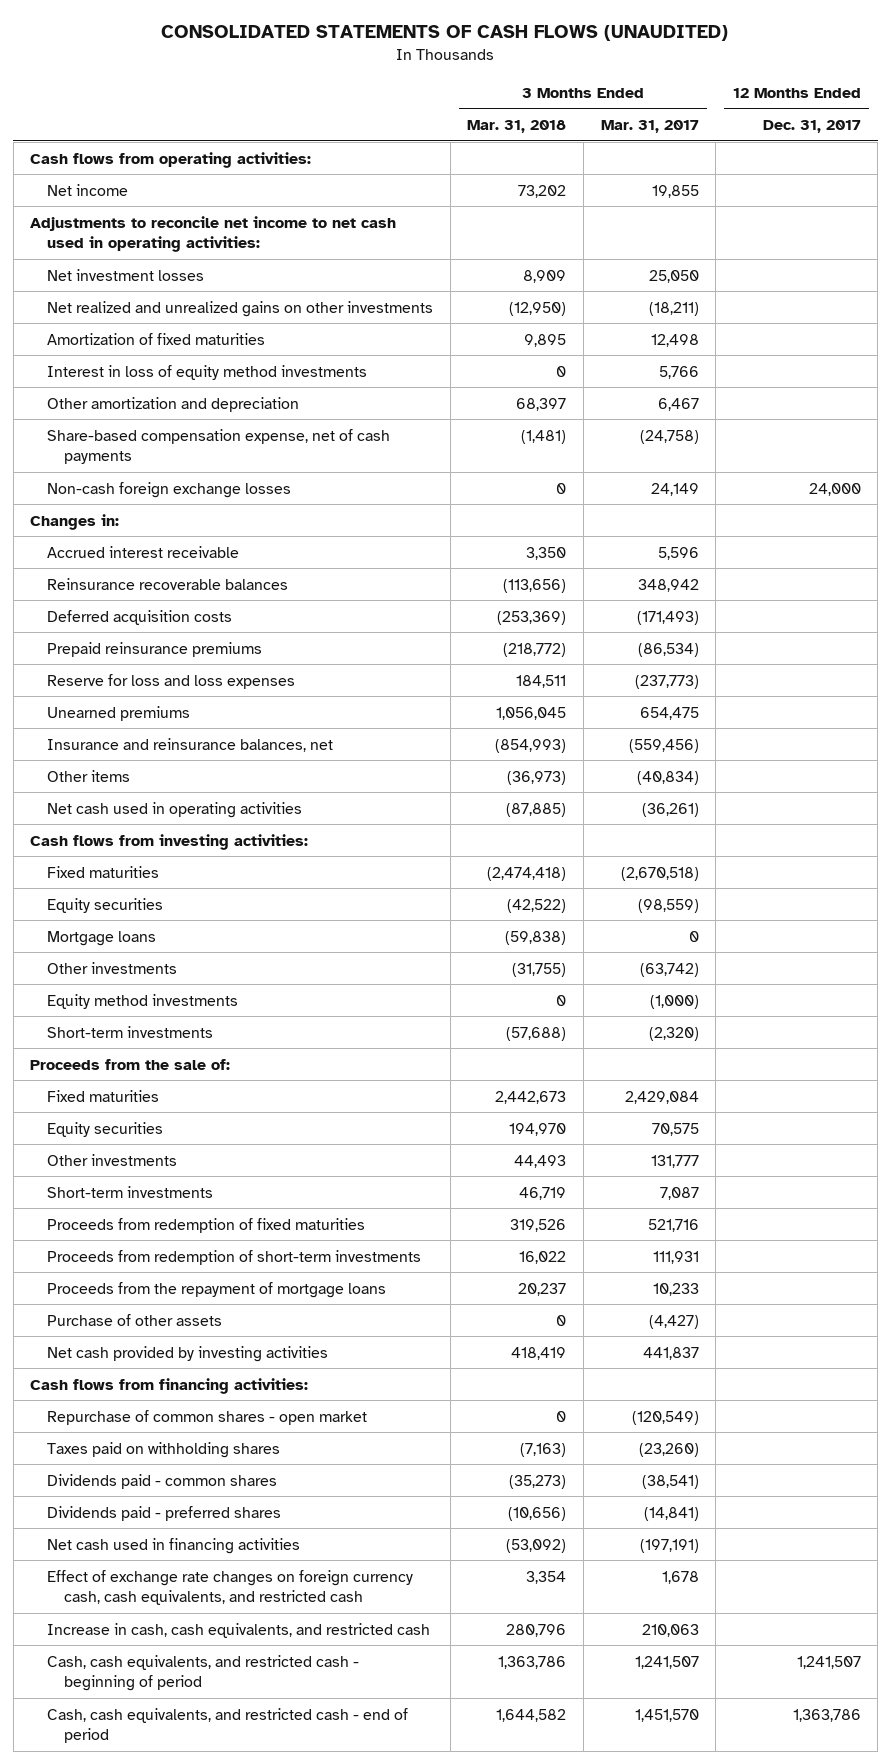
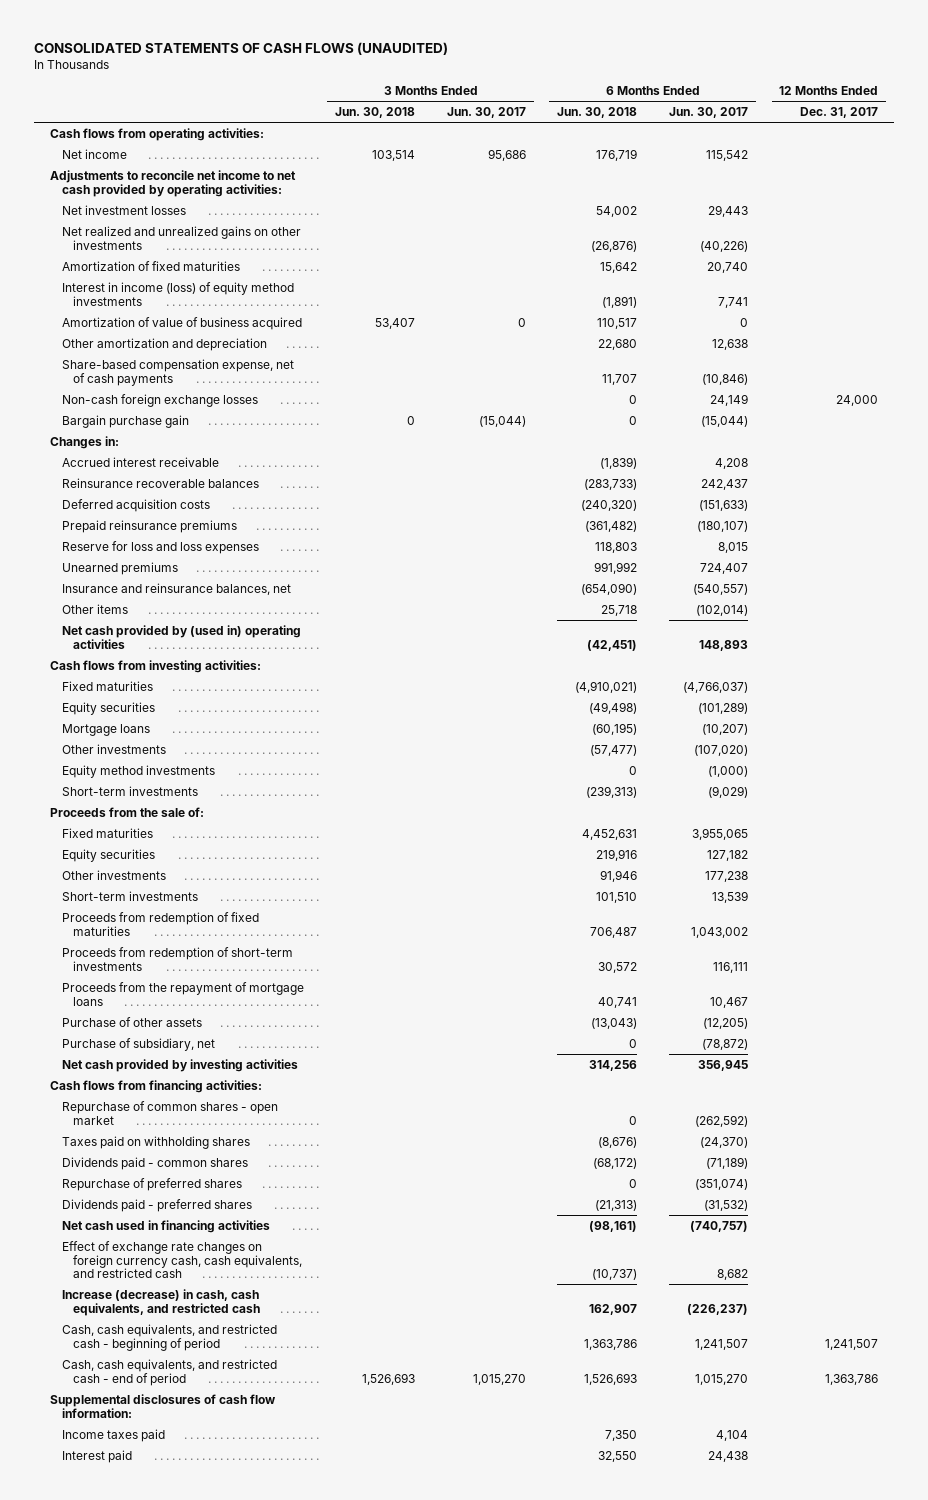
- | 3 Months Ended Mar. 31, 2018 | 3 Months Ended Mar. 31, 2017 | 12 Months Ended Dec. 31, 2017
+ | 3 Months Ended Jun. 30, 2018 | 3 Months Ended Jun. 30, 2017 | 6 Months Ended Jun. 30, 2018 | 6 Months Ended Jun. 30, 2017 | 12 Months Ended Dec. 31, 2017
- Adjustments to reconcile net income to net cash used in operating activities:
+ Adjustments to reconcile net income to net cash provided by operating activities:
- Interest in loss of equity method investments | 0 | 5,766 |
+ Interest in income (loss) of equity method investments | | | (1,891) | 7,741 |
+ Amortization of value of business acquired | 53,407 | 0 | 110,517 | 0 |
+ Bargain purchase gain | 0 | (15,044) | 0 | (15,044) |
- Net cash used in operating activities | (87,885) | (36,261) |
+ Net cash provided by (used in) operating activities | | | (42,451) | 148,893 |
+ Purchase of subsidiary, net | | | 0 | (78,872) |
+ Repurchase of preferred shares | | | 0 | (351,074) |
- Increase in cash, cash equivalents, and restricted cash | 280,796 | 210,063 |
+ Increase (decrease) in cash, cash equivalents, and restricted cash | | | 162,907 | (226,237) |
+ Supplemental disclosures of cash flow information:
+ Income taxes paid | | | 7,350 | 4,104 |
+ Interest paid | | | 32,550 | 24,438 |

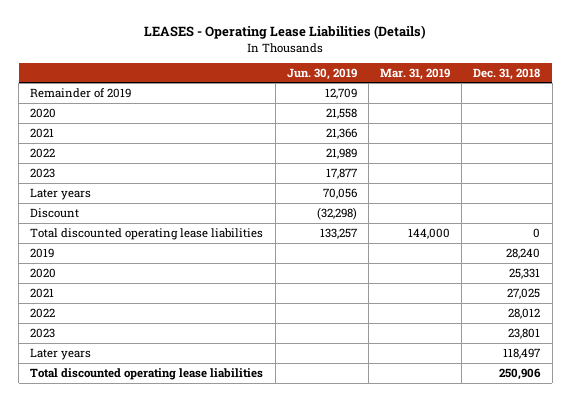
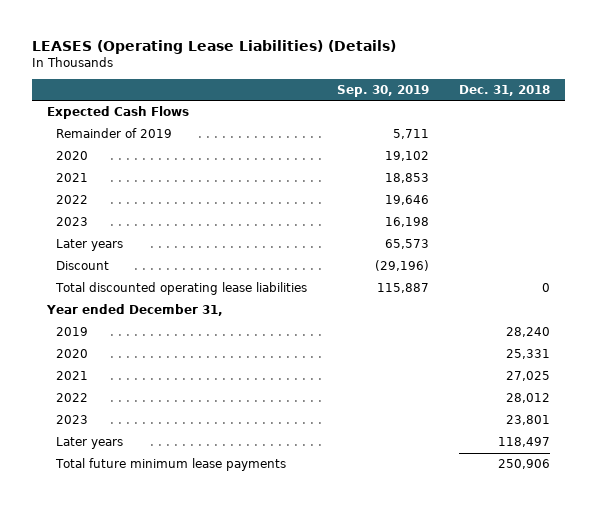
- LEASES - Operating Lease Liabilities (Details)
+ LEASES (Operating Lease Liabilities) (Details)
- | Jun. 30, 2019 | Mar. 31, 2019 | Dec. 31, 2018
+ | Sep. 30, 2019 | Dec. 31, 2018
+ Expected Cash Flows
+ Year ended December 31,
- Total discounted operating lease liabilities | | | 250,906
+ Total future minimum lease payments | | 250,906

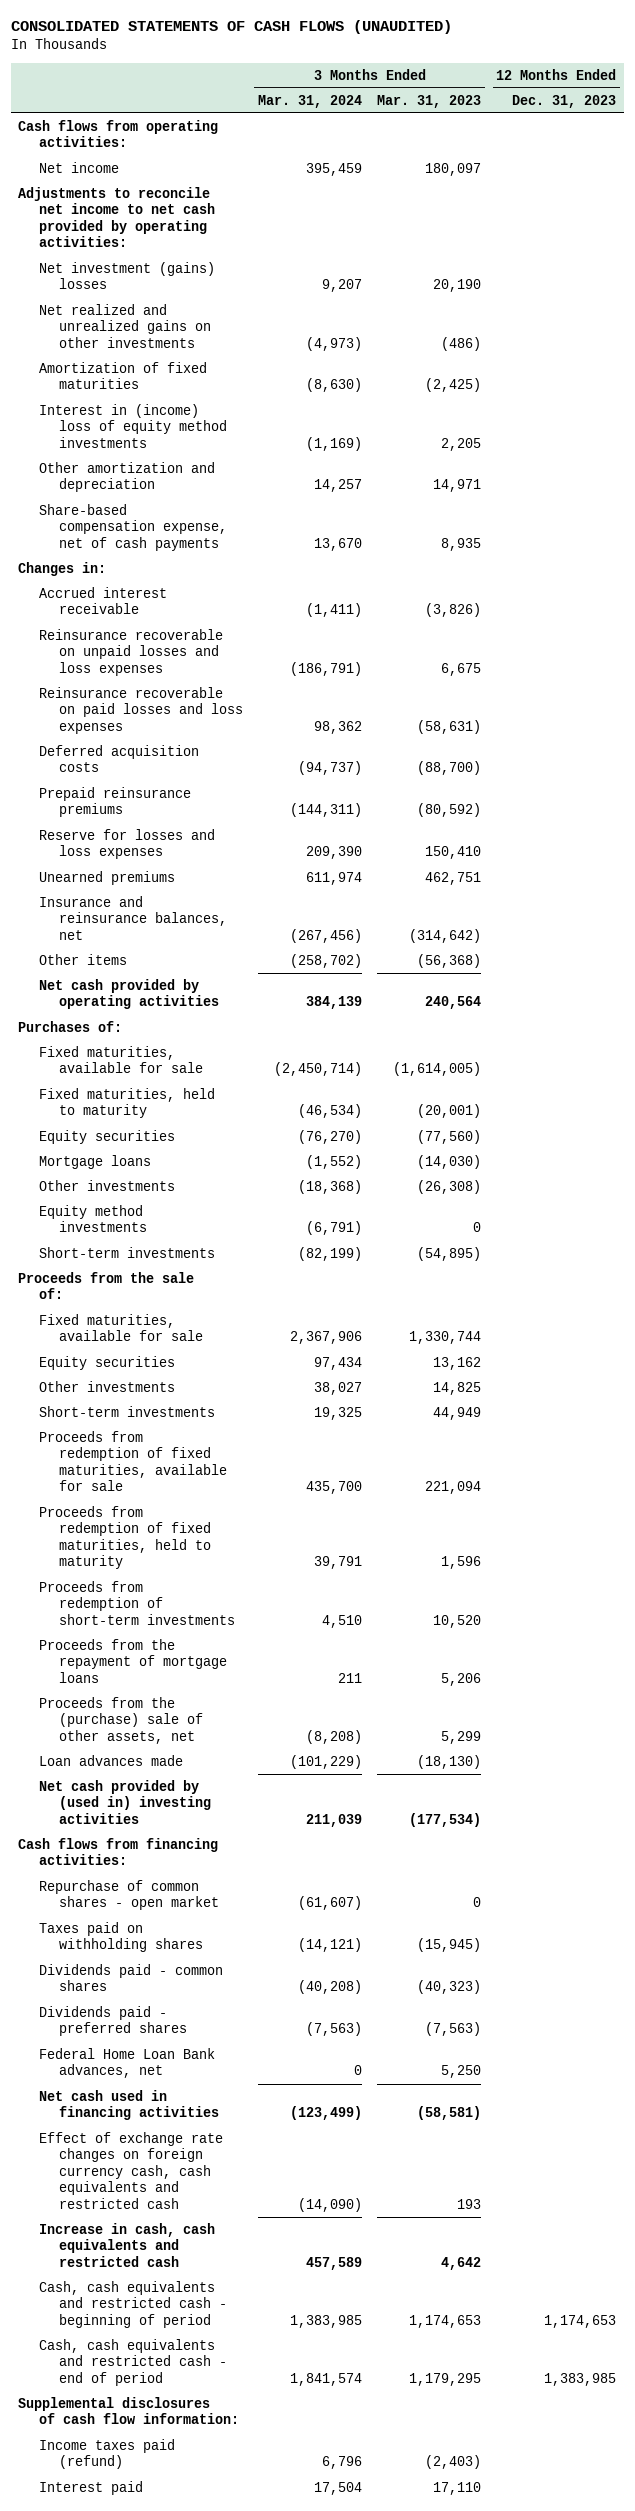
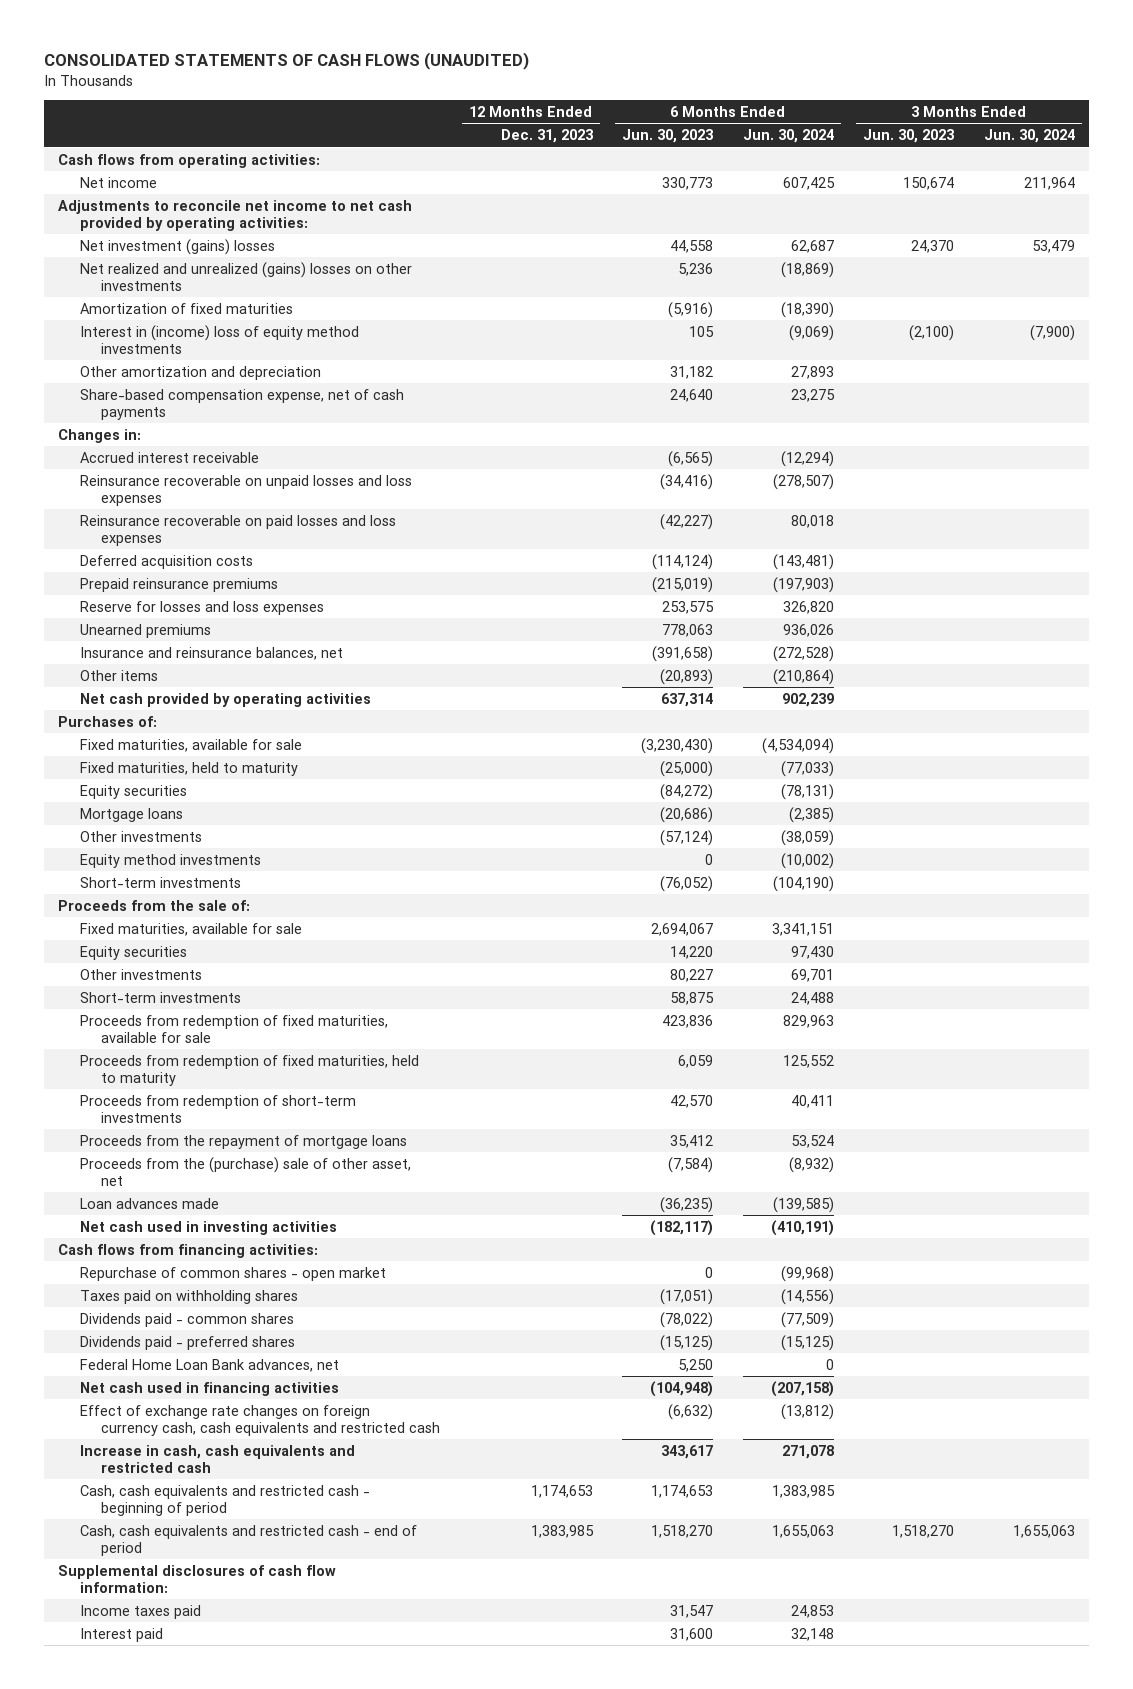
- | 3 Months Ended Mar. 31, 2024 | 3 Months Ended Mar. 31, 2023 | 12 Months Ended Dec. 31, 2023
+ | 12 Months Ended Dec. 31, 2023 | 6 Months Ended Jun. 30, 2023 | 6 Months Ended Jun. 30, 2024 | 3 Months Ended Jun. 30, 2023 | 3 Months Ended Jun. 30, 2024
- Net realized and unrealized gains on other investments | (4,973) | (486) |
+ Net realized and unrealized (gains) losses on other investments | | 5,236 | (18,869) | |
- Proceeds from the (purchase) sale of other assets, net | (8,208) | 5,299 |
+ Proceeds from the (purchase) sale of other asset, net | | (7,584) | (8,932) | |
- Net cash provided by (used in) investing activities | 211,039 | (177,534) |
+ Net cash used in investing activities | | (182,117) | (410,191) | |
- Income taxes paid (refund) | 6,796 | (2,403) |
+ Income taxes paid | | 31,547 | 24,853 | |

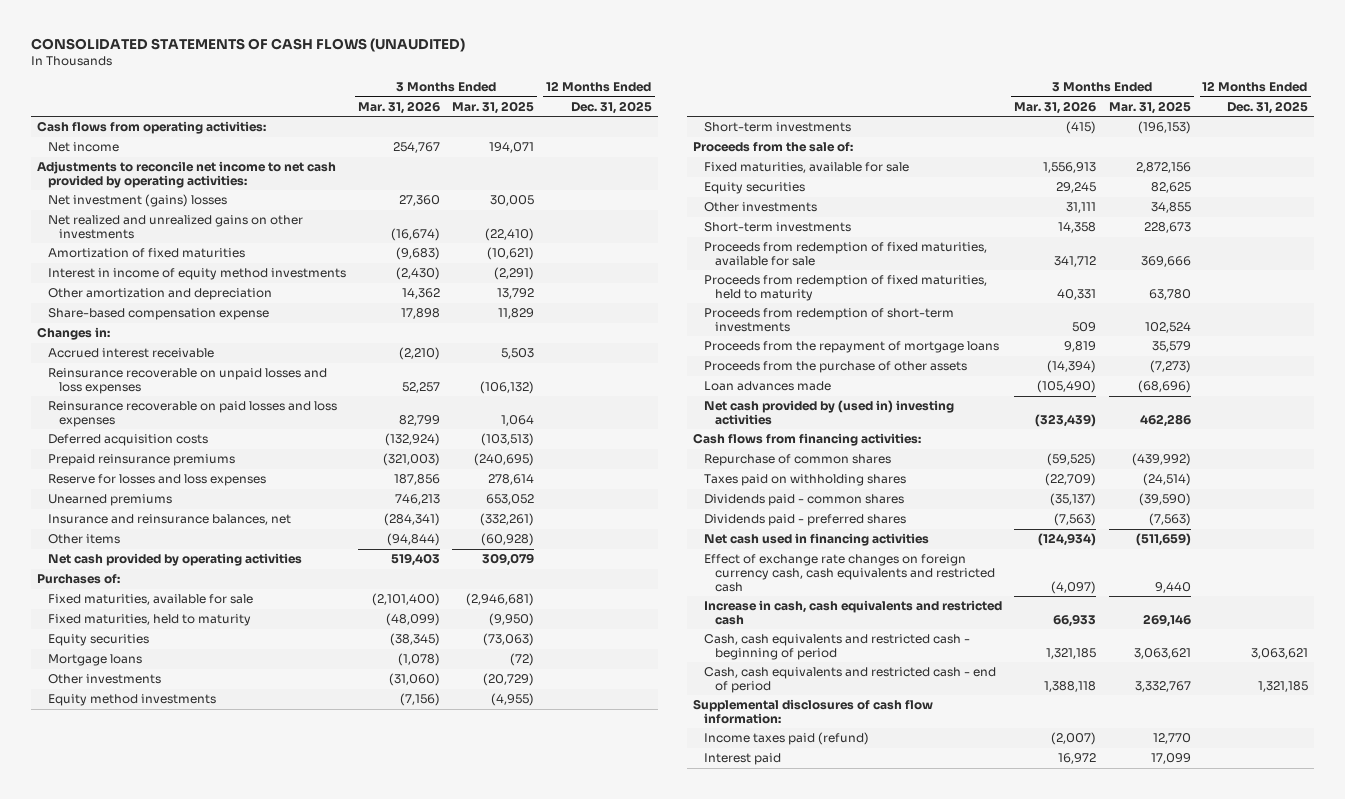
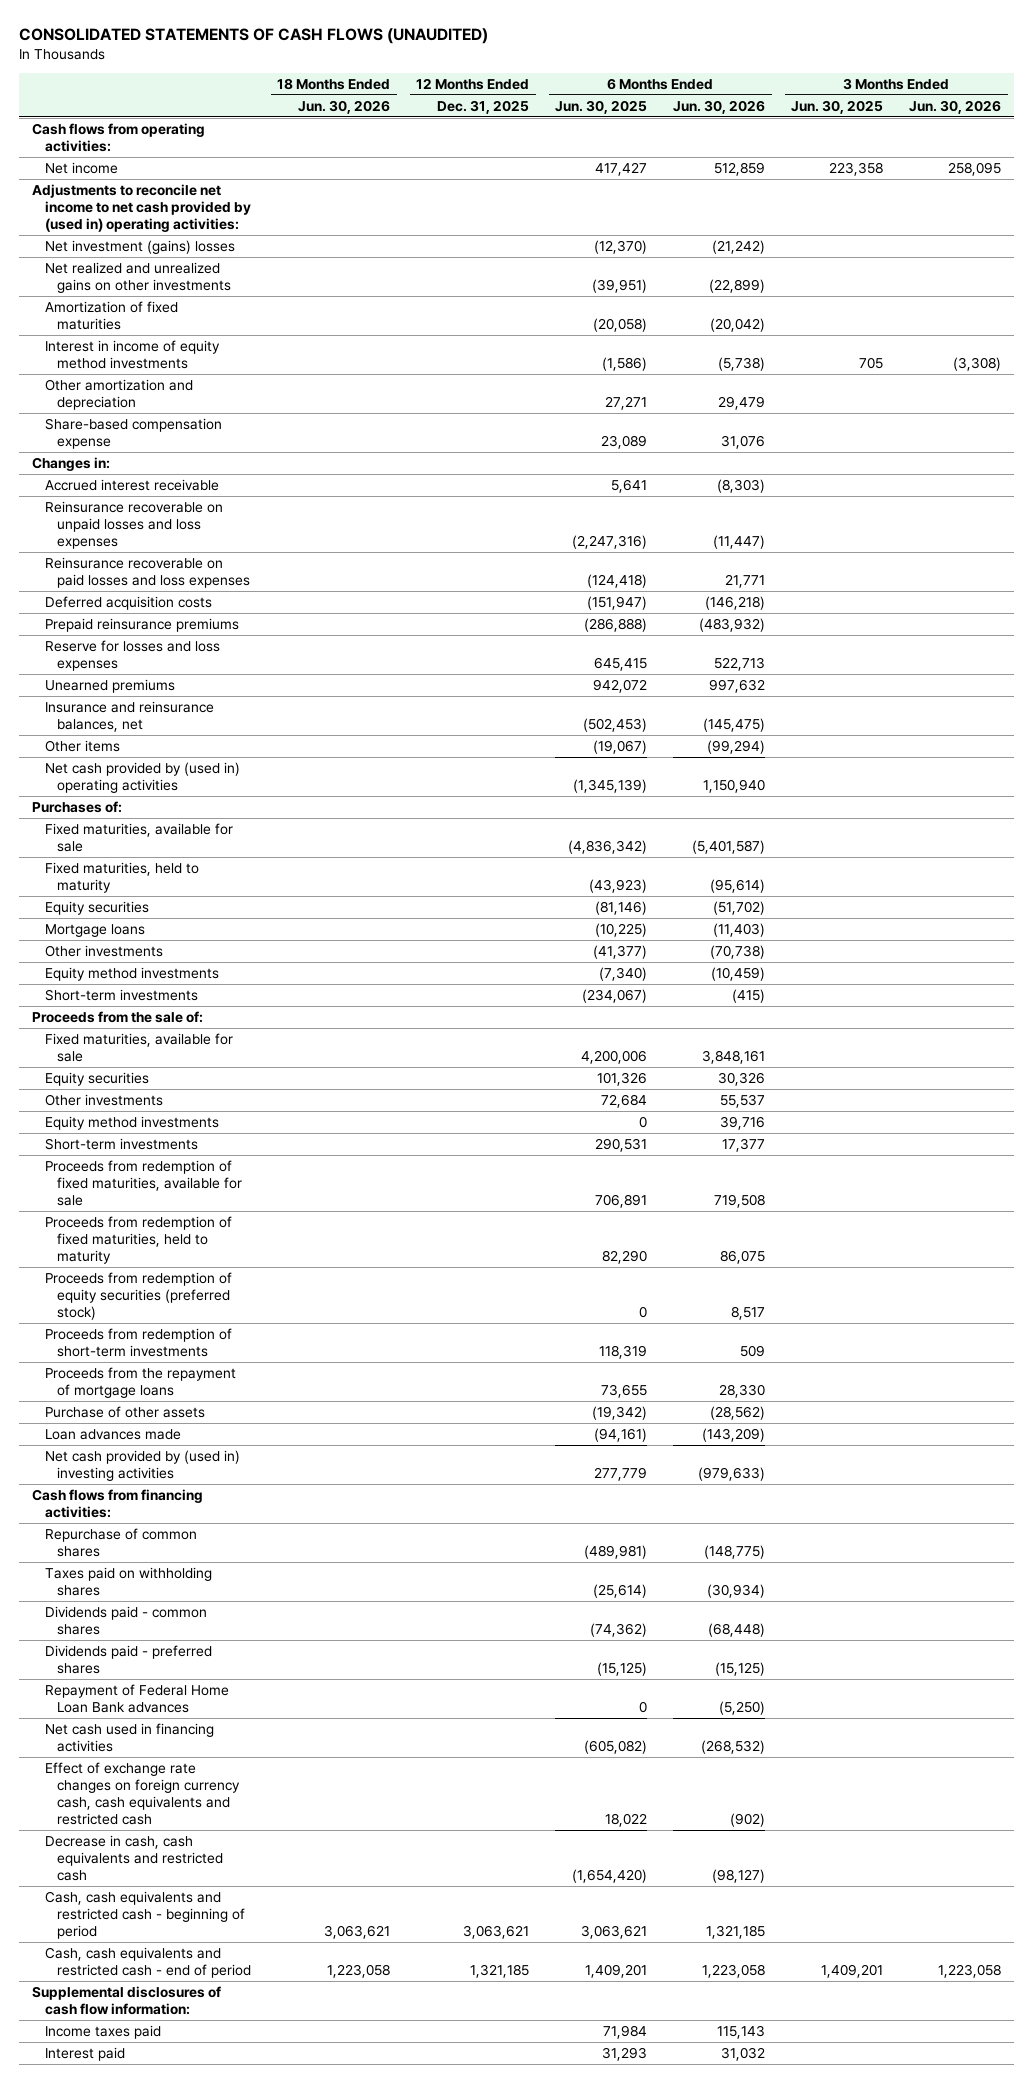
- | 3 Months Ended Mar. 31, 2026 | 3 Months Ended Mar. 31, 2025 | 12 Months Ended Dec. 31, 2025
+ | 18 Months Ended Jun. 30, 2026 | 12 Months Ended Dec. 31, 2025 | 6 Months Ended Jun. 30, 2025 | 6 Months Ended Jun. 30, 2026 | 3 Months Ended Jun. 30, 2025 | 3 Months Ended Jun. 30, 2026
- Adjustments to reconcile net income to net cash provided by operating activities:
+ Adjustments to reconcile net income to net cash provided by (used in) operating activities:
- Net cash provided by operating activities | 519,403 | 309,079 |
+ Net cash provided by (used in) operating activities | | | (1,345,139) | 1,150,940 | |
+ Equity method investments | | | 0 | 39,716 | |
+ Proceeds from redemption of equity securities (preferred stock) | | | 0 | 8,517 | |
- Proceeds from the purchase of other assets | (14,394) | (7,273) |
+ Purchase of other assets | | | (19,342) | (28,562) | |
+ Repayment of Federal Home Loan Bank advances | | | 0 | (5,250) | |
- Increase in cash, cash equivalents and restricted cash | 66,933 | 269,146 |
+ Decrease in cash, cash equivalents and restricted cash | | | (1,654,420) | (98,127) | |
- Income taxes paid (refund) | (2,007) | 12,770 |
+ Income taxes paid | | | 71,984 | 115,143 | |

